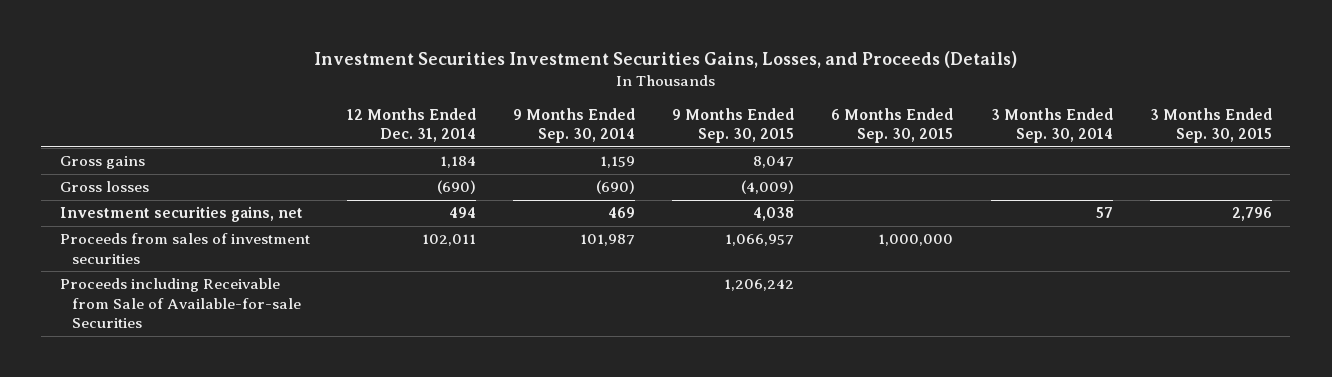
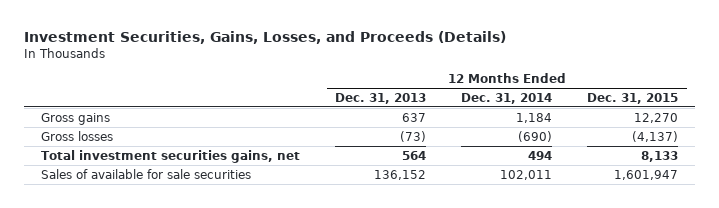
- Investment Securities Investment Securities Gains, Losses, and Proceeds (Details)
+ Investment Securities, Gains, Losses, and Proceeds (Details)
- | 12 Months Ended Dec. 31, 2014 | 9 Months Ended Sep. 30, 2014 | 9 Months Ended Sep. 30, 2015 | 6 Months Ended Sep. 30, 2015 | 3 Months Ended Sep. 30, 2014 | 3 Months Ended Sep. 30, 2015
+ | 12 Months Ended Dec. 31, 2013 | 12 Months Ended Dec. 31, 2014 | 12 Months Ended Dec. 31, 2015
- Investment securities gains, net | 494 | 469 | 4,038 | | 57 | 2,796
- Proceeds from sales of investment securities | 102,011 | 101,987 | 1,066,957 | 1,000,000 | |
- Proceeds including Receivable from Sale of Available-for-sale Securities | | | 1,206,242 | | |
+ Total investment securities gains, net | 564 | 494 | 8,133
+ Sales of available for sale securities | 136,152 | 102,011 | 1,601,947

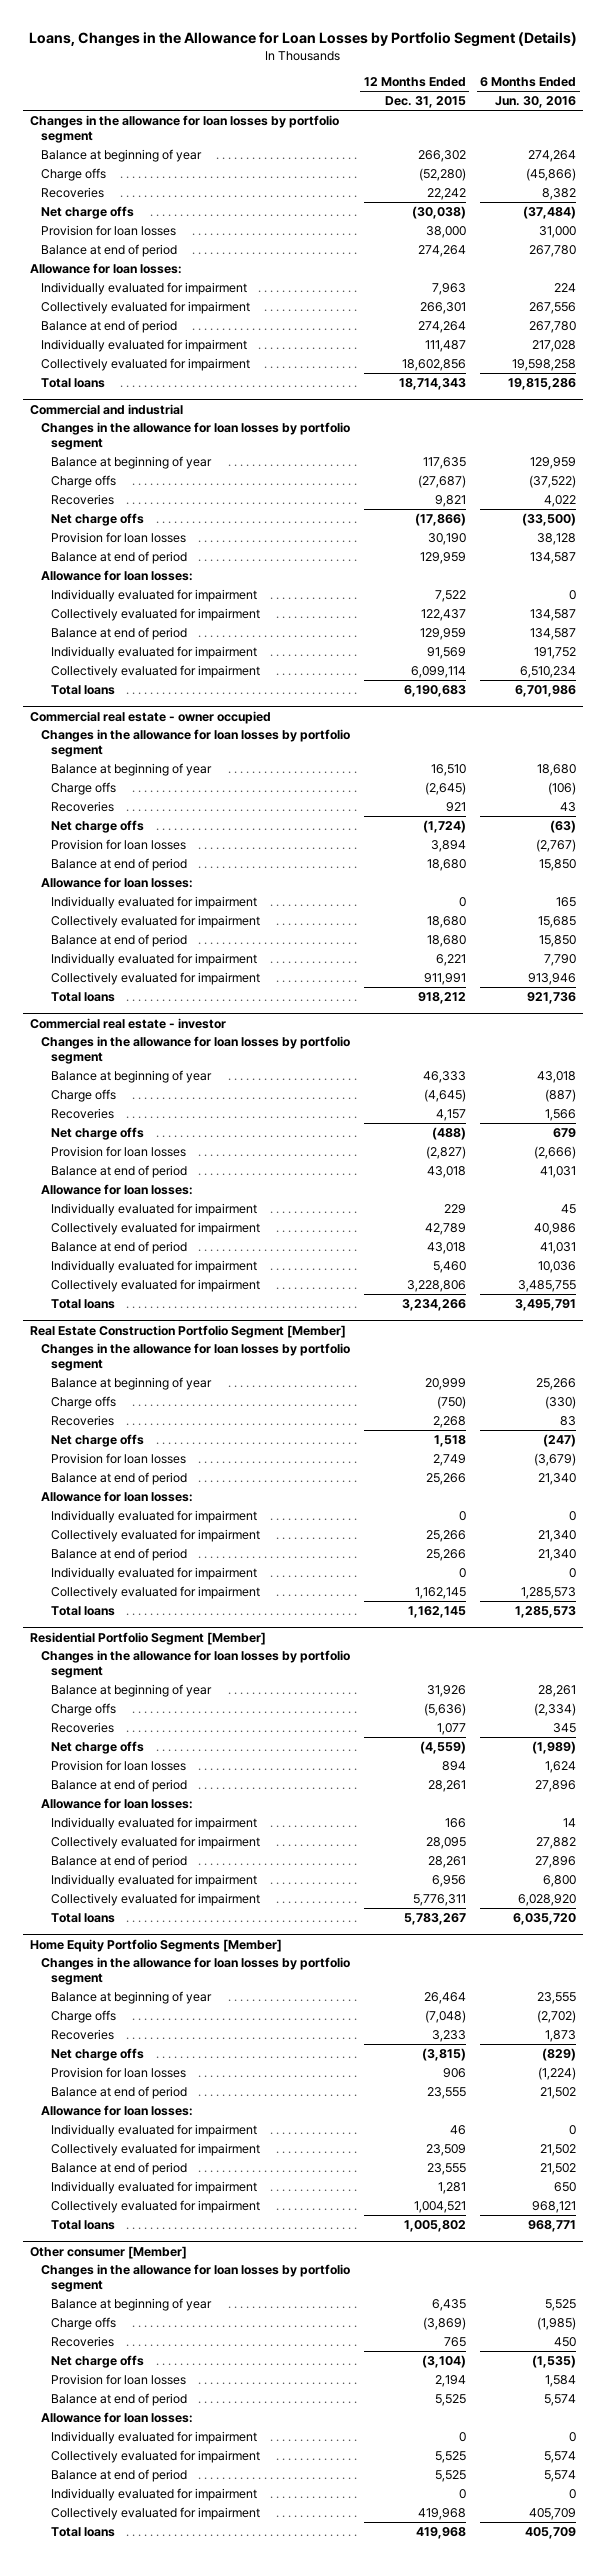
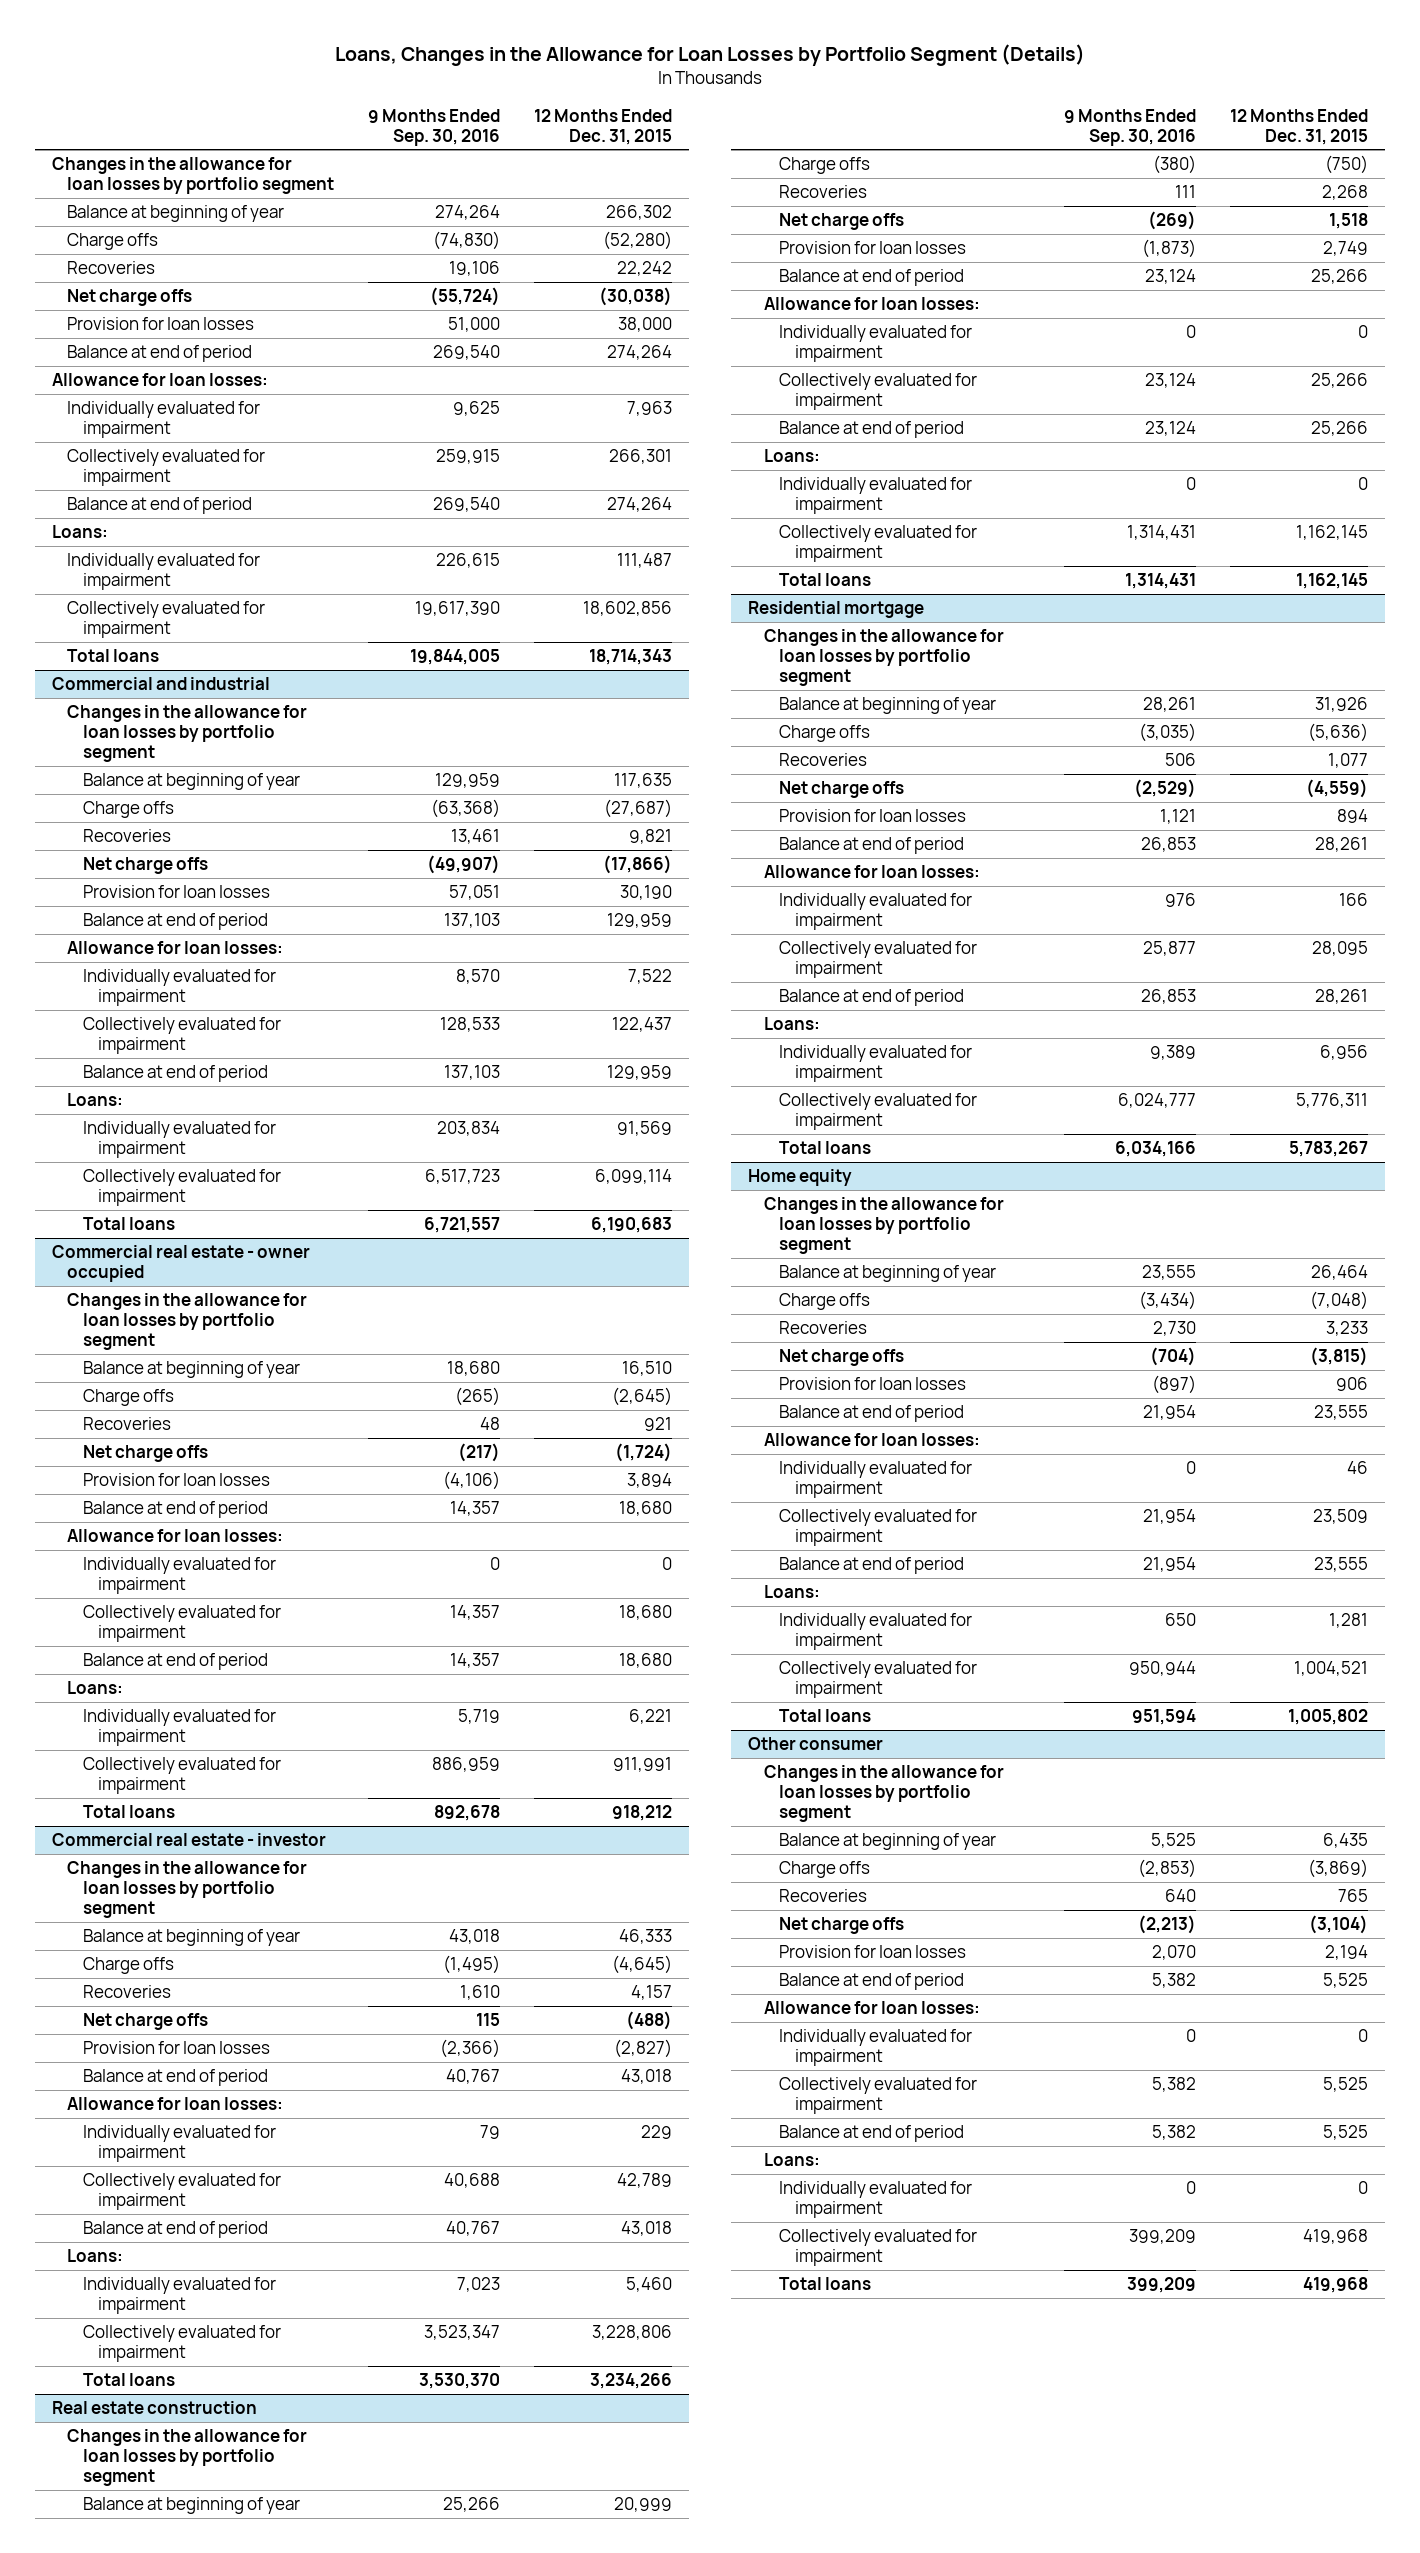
- | 12 Months Ended Dec. 31, 2015 | 6 Months Ended Jun. 30, 2016
+ | 9 Months Ended Sep. 30, 2016 | 12 Months Ended Dec. 31, 2015
+ Loans:
@ Commercial and industrial
+ Loans:
@ Commercial real estate - owner occupied
+ Loans:
@ Commercial real estate - investor
+ Loans:
- Real Estate Construction Portfolio Segment [Member]
+ Real estate construction
+ Loans:
- Residential Portfolio Segment [Member]
+ Residential mortgage
+ Loans:
- Home Equity Portfolio Segments [Member]
+ Home equity
+ Loans:
- Other consumer [Member]
+ Other consumer
+ Loans:

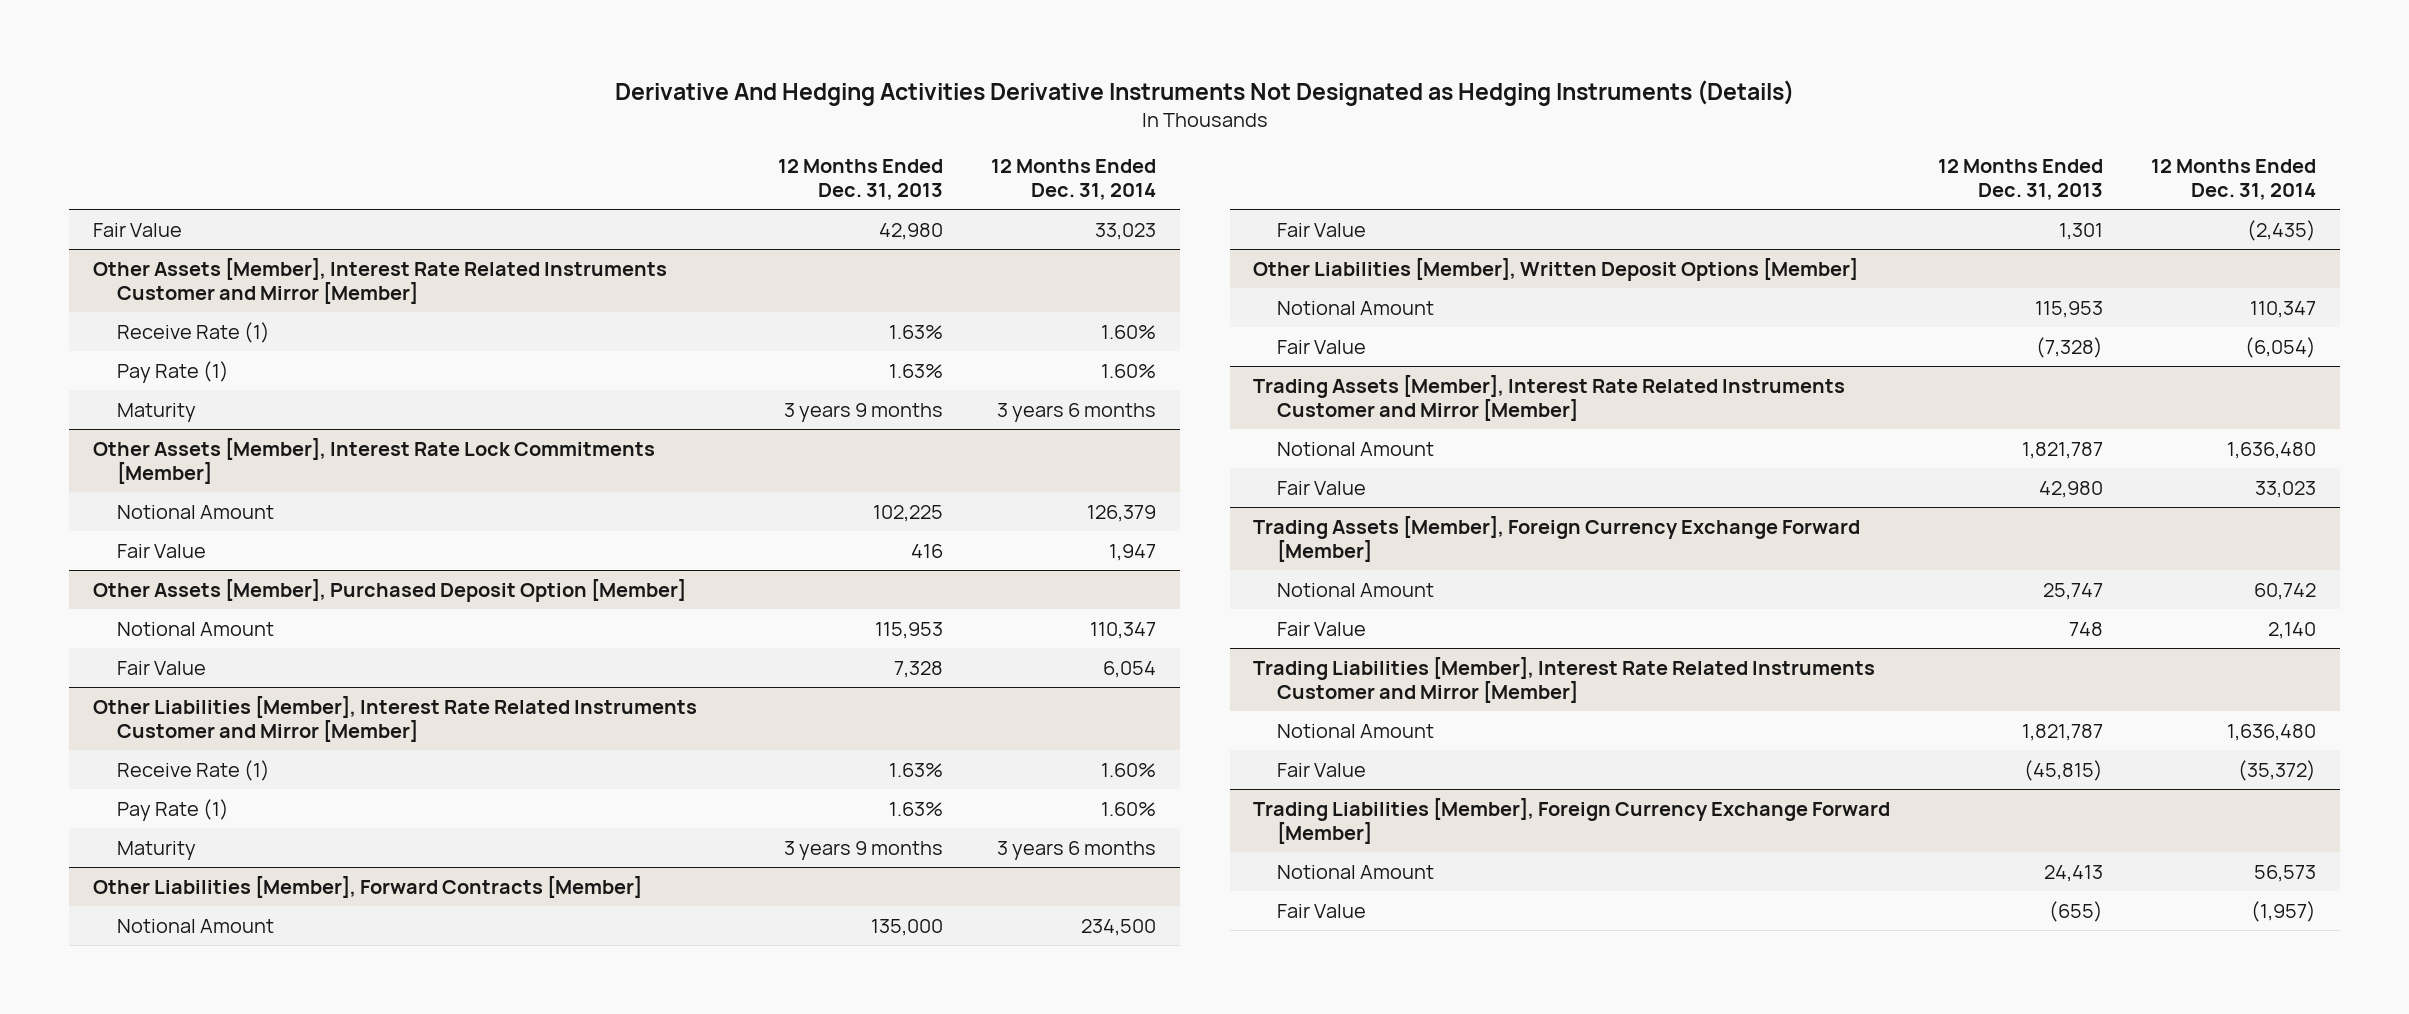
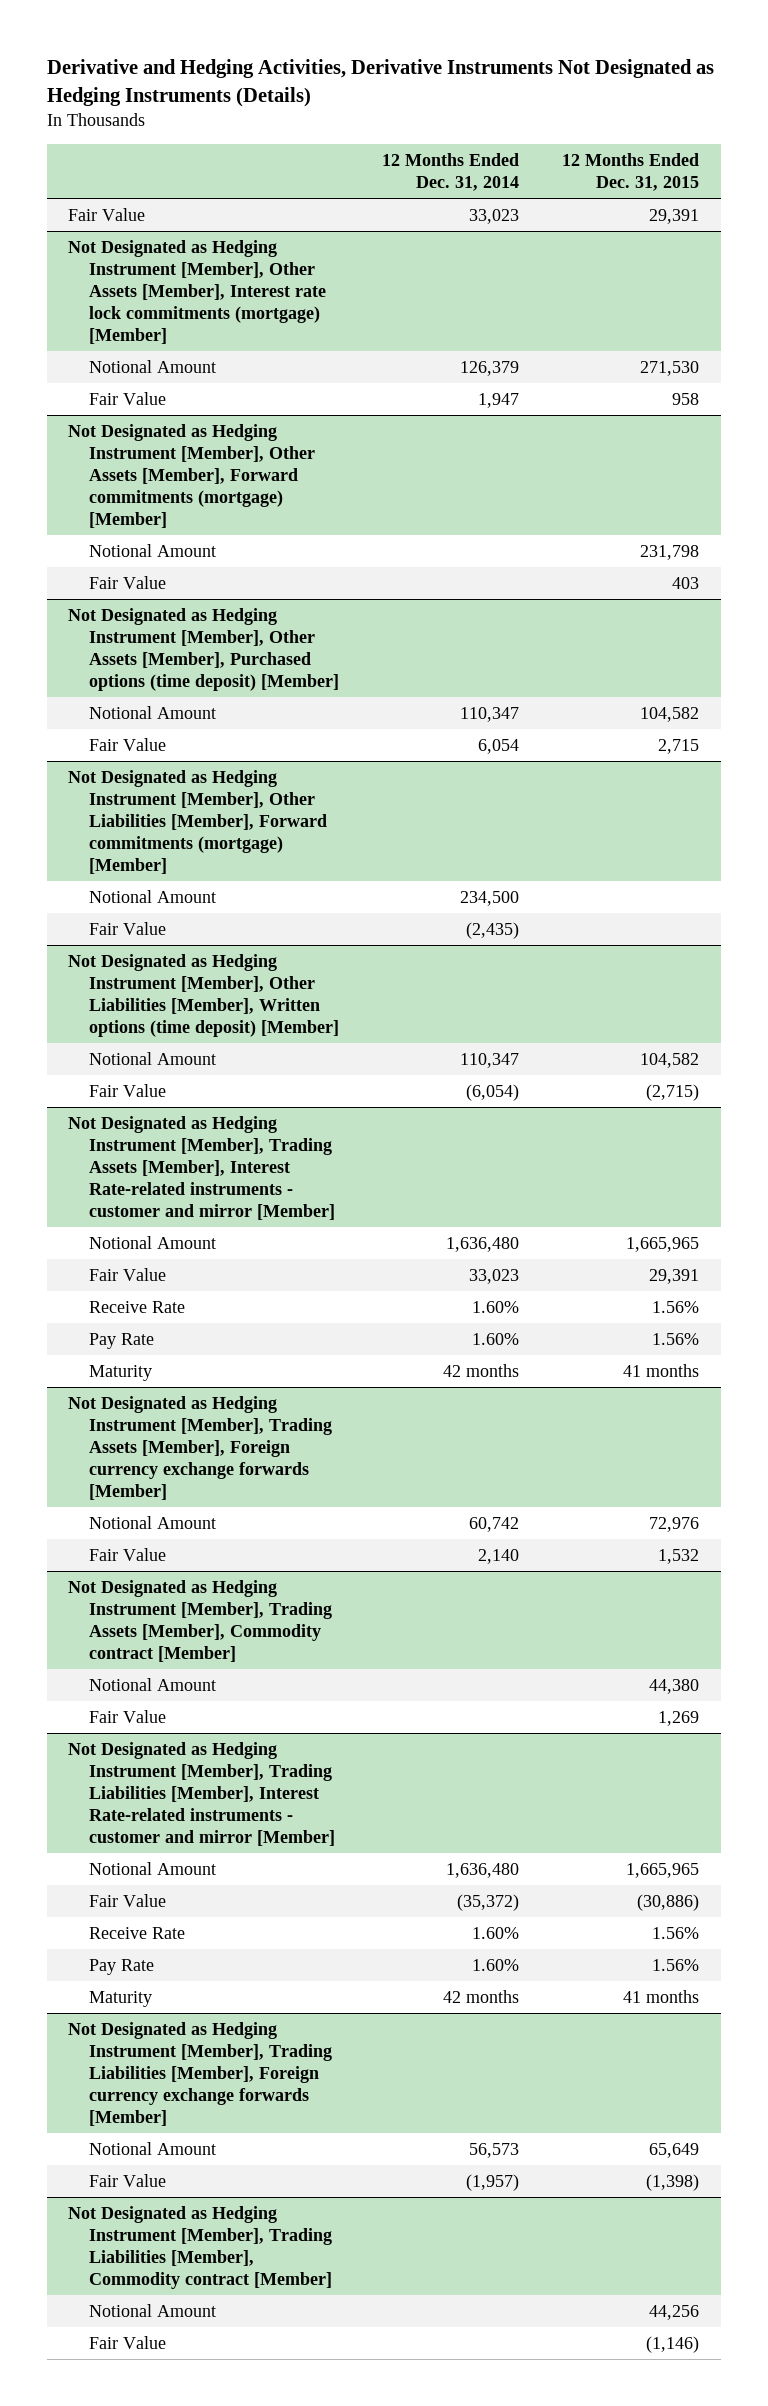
- Derivative And Hedging Activities Derivative Instruments Not Designated as Hedging Instruments (Details)
+ Derivative and Hedging Activities, Derivative Instruments Not Designated as Hedging Instruments (Details)
- | 12 Months Ended Dec. 31, 2013 | 12 Months Ended Dec. 31, 2014
+ | 12 Months Ended Dec. 31, 2014 | 12 Months Ended Dec. 31, 2015
- Other Assets [Member], Interest Rate Related Instruments Customer and Mirror [Member]
- Receive Rate (1) | 1.63% | 1.60%
- Pay Rate (1) | 1.63% | 1.60%
- Maturity | 3 years 9 months | 3 years 6 months
- Other Assets [Member], Interest Rate Lock Commitments [Member]
+ Not Designated as Hedging Instrument [Member], Other Assets [Member], Interest rate lock commitments (mortgage) [Member]
- Other Assets [Member], Purchased Deposit Option [Member]
+ Not Designated as Hedging Instrument [Member], Other Assets [Member], Forward commitments (mortgage) [Member]
+ Notional Amount | | 231,798
+ Fair Value | | 403
+ Not Designated as Hedging Instrument [Member], Other Assets [Member], Purchased options (time deposit) [Member]
- Other Liabilities [Member], Interest Rate Related Instruments Customer and Mirror [Member]
- Receive Rate (1) | 1.63% | 1.60%
- Pay Rate (1) | 1.63% | 1.60%
- Maturity | 3 years 9 months | 3 years 6 months
- Other Liabilities [Member], Forward Contracts [Member]
+ Not Designated as Hedging Instrument [Member], Other Liabilities [Member], Forward commitments (mortgage) [Member]
- Other Liabilities [Member], Written Deposit Options [Member]
+ Not Designated as Hedging Instrument [Member], Other Liabilities [Member], Written options (time deposit) [Member]
- Trading Assets [Member], Interest Rate Related Instruments Customer and Mirror [Member]
+ Not Designated as Hedging Instrument [Member], Trading Assets [Member], Interest Rate-related instruments - customer and mirror [Member]
- Trading Assets [Member], Foreign Currency Exchange Forward [Member]
+ Receive Rate | 1.60% | 1.56%
+ Pay Rate | 1.60% | 1.56%
+ Maturity | 42 months | 41 months
+ Not Designated as Hedging Instrument [Member], Trading Assets [Member], Foreign currency exchange forwards [Member]
- Trading Liabilities [Member], Interest Rate Related Instruments Customer and Mirror [Member]
+ Not Designated as Hedging Instrument [Member], Trading Assets [Member], Commodity contract [Member]
+ Notional Amount | | 44,380
+ Fair Value | | 1,269
+ Not Designated as Hedging Instrument [Member], Trading Liabilities [Member], Interest Rate-related instruments - customer and mirror [Member]
- Trading Liabilities [Member], Foreign Currency Exchange Forward [Member]
+ Receive Rate | 1.60% | 1.56%
+ Pay Rate | 1.60% | 1.56%
+ Maturity | 42 months | 41 months
+ Not Designated as Hedging Instrument [Member], Trading Liabilities [Member], Foreign currency exchange forwards [Member]
+ Not Designated as Hedging Instrument [Member], Trading Liabilities [Member], Commodity contract [Member]
+ Notional Amount | | 44,256
+ Fair Value | | (1,146)

